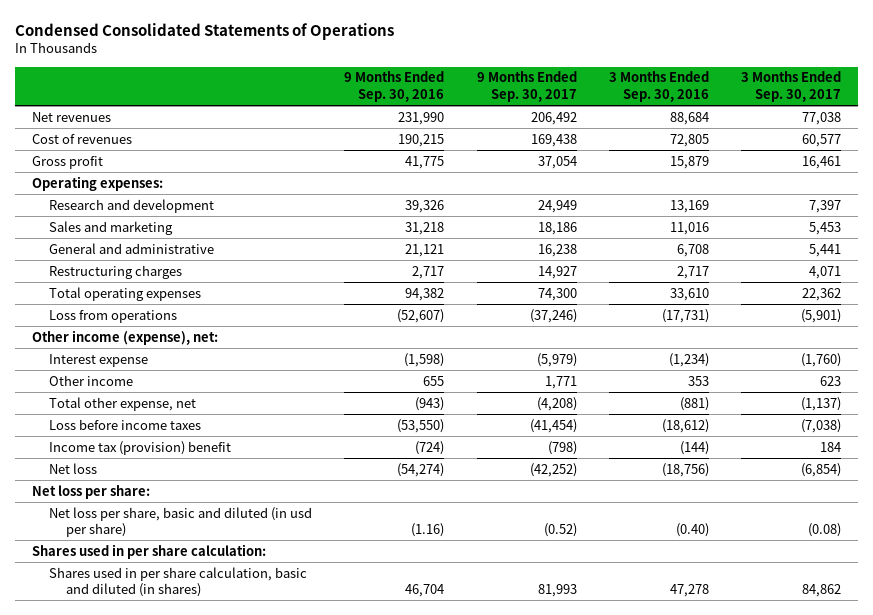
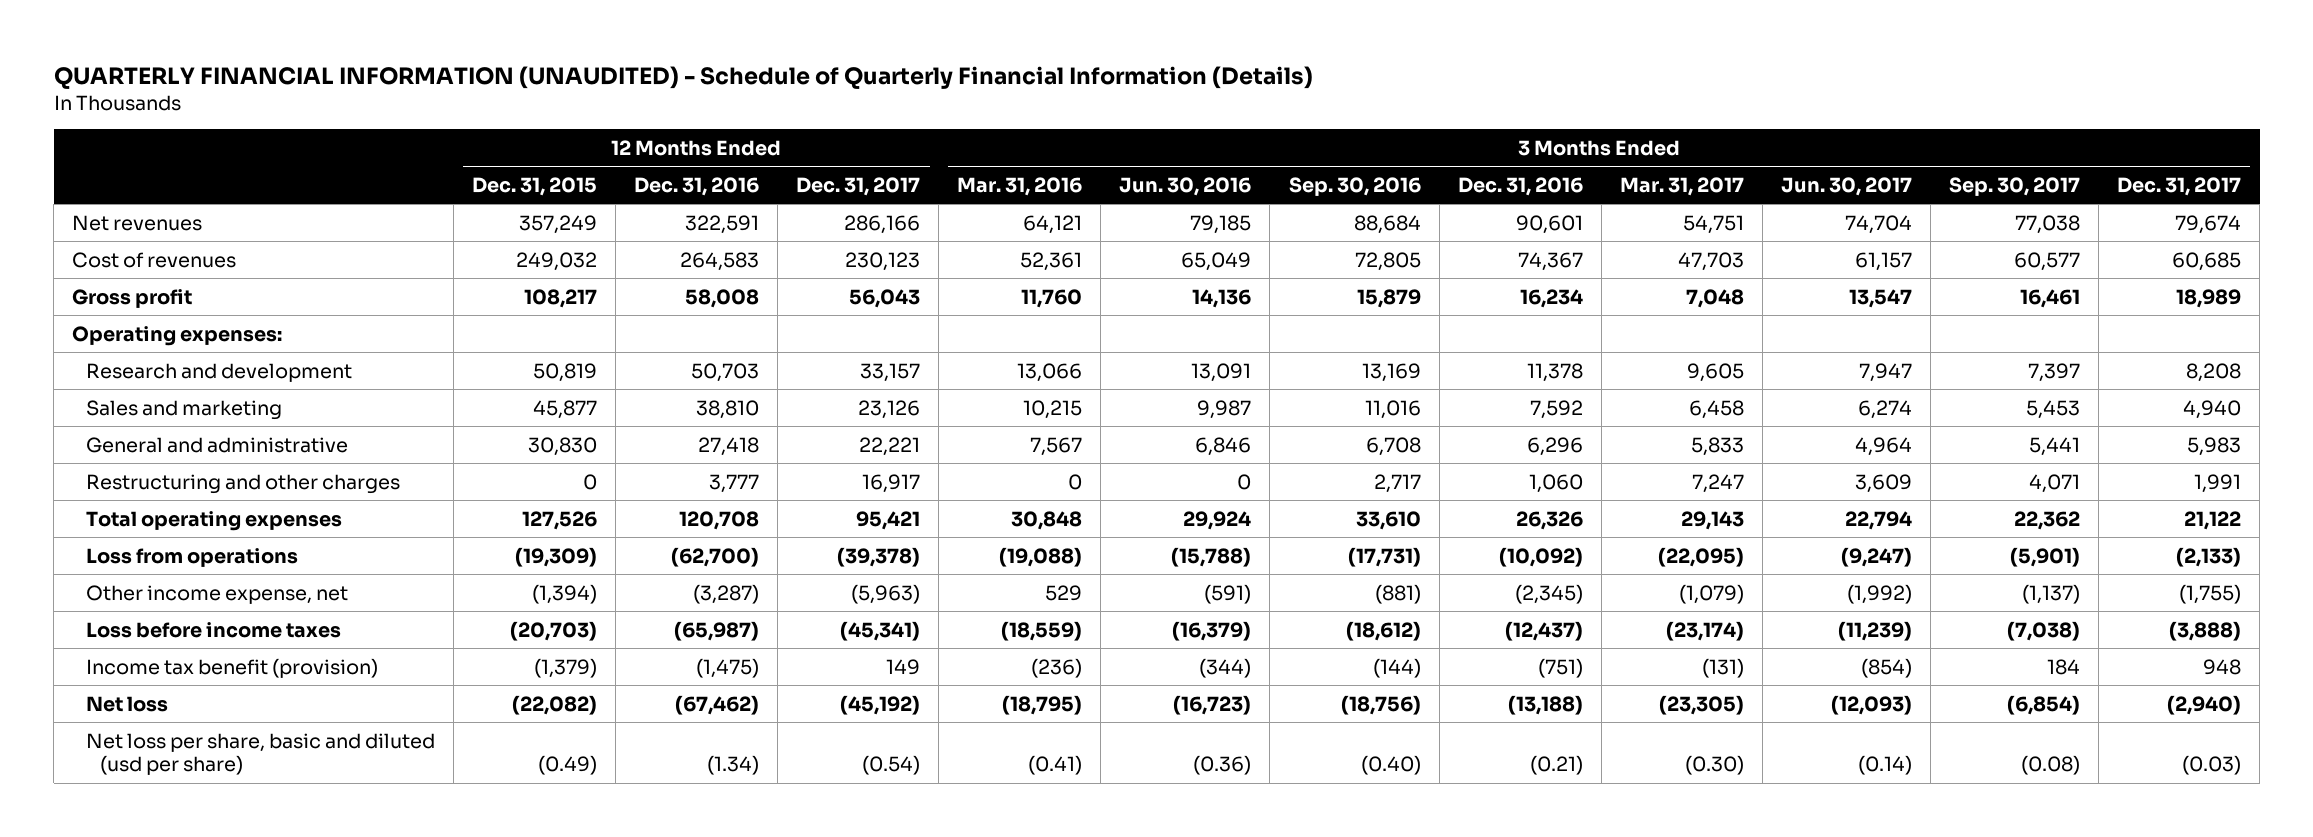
- Condensed Consolidated Statements of Operations
+ QUARTERLY FINANCIAL INFORMATION (UNAUDITED) - Schedule of Quarterly Financial Information (Details)
- | 9 Months Ended Sep. 30, 2016 | 9 Months Ended Sep. 30, 2017 | 3 Months Ended Sep. 30, 2016 | 3 Months Ended Sep. 30, 2017
+ | 12 Months Ended Dec. 31, 2015 | 12 Months Ended Dec. 31, 2016 | 12 Months Ended Dec. 31, 2017 | 3 Months Ended Mar. 31, 2016 | 3 Months Ended Jun. 30, 2016 | 3 Months Ended Sep. 30, 2016 | 3 Months Ended Dec. 31, 2016 | 3 Months Ended Mar. 31, 2017 | 3 Months Ended Jun. 30, 2017 | 3 Months Ended Sep. 30, 2017 | 3 Months Ended Dec. 31, 2017
- Restructuring charges | 2,717 | 14,927 | 2,717 | 4,071
+ Restructuring and other charges | 0 | 3,777 | 16,917 | 0 | 0 | 2,717 | 1,060 | 7,247 | 3,609 | 4,071 | 1,991
- Other income (expense), net:
- Interest expense | (1,598) | (5,979) | (1,234) | (1,760)
- Other income | 655 | 1,771 | 353 | 623
- Total other expense, net | (943) | (4,208) | (881) | (1,137)
+ Other income expense, net | (1,394) | (3,287) | (5,963) | 529 | (591) | (881) | (2,345) | (1,079) | (1,992) | (1,137) | (1,755)
- Income tax (provision) benefit | (724) | (798) | (144) | 184
+ Income tax benefit (provision) | (1,379) | (1,475) | 149 | (236) | (344) | (144) | (751) | (131) | (854) | 184 | 948
- Net loss per share:
- Net loss per share, basic and diluted (in usd per share) | (1.16) | (0.52) | (0.40) | (0.08)
- Shares used in per share calculation:
- Shares used in per share calculation, basic and diluted (in shares) | 46,704 | 81,993 | 47,278 | 84,862
+ Net loss per share, basic and diluted (usd per share) | (0.49) | (1.34) | (0.54) | (0.41) | (0.36) | (0.40) | (0.21) | (0.30) | (0.14) | (0.08) | (0.03)

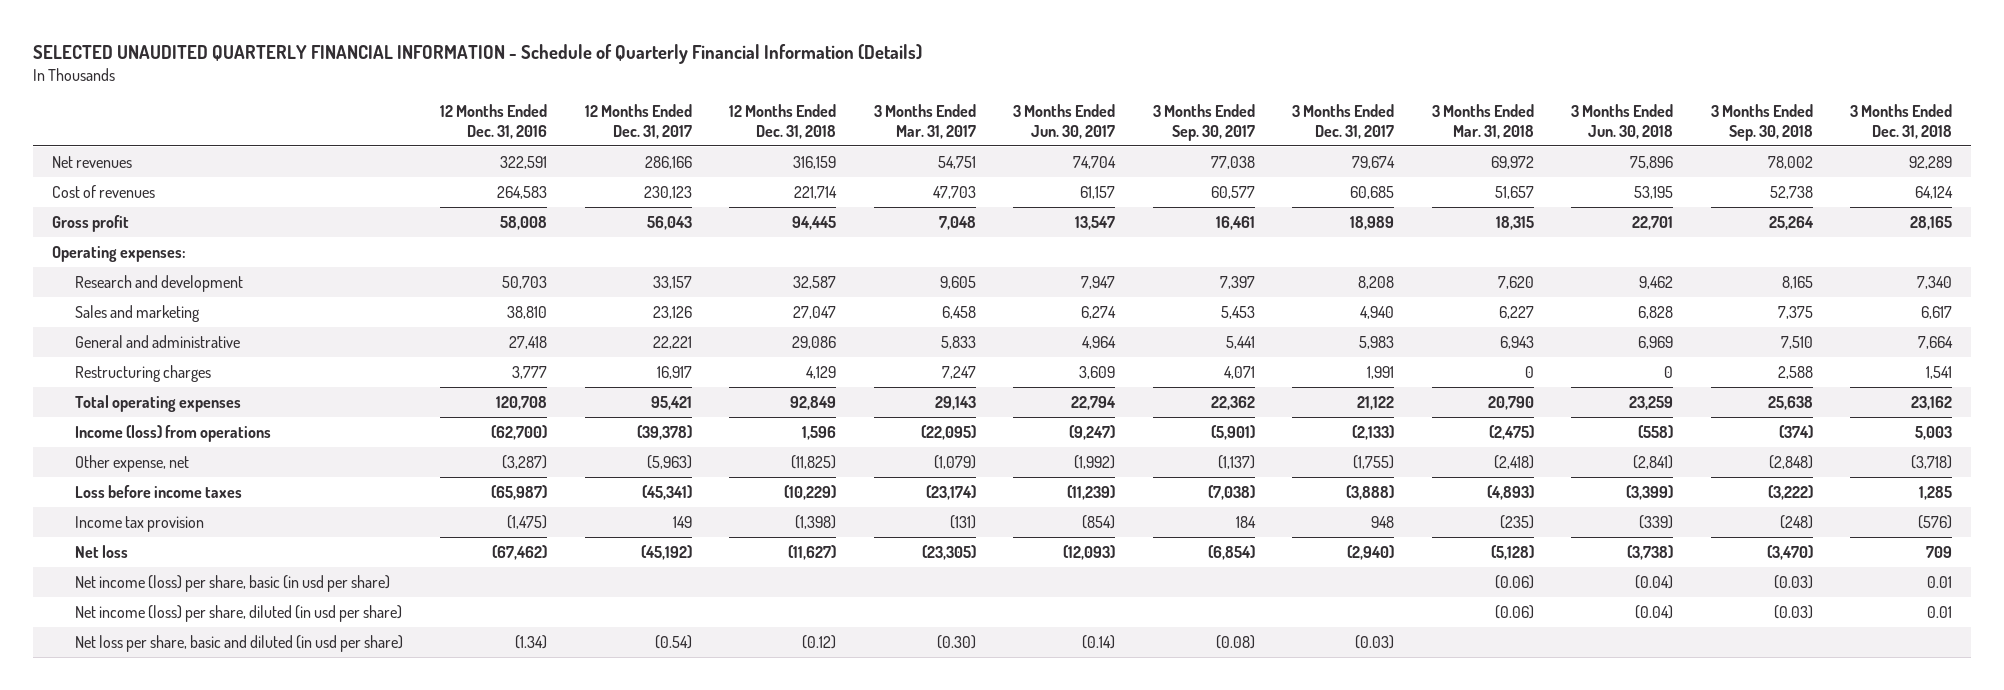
- QUARTERLY FINANCIAL INFORMATION (UNAUDITED) - Schedule of Quarterly Financial Information (Details)
+ SELECTED UNAUDITED QUARTERLY FINANCIAL INFORMATION - Schedule of Quarterly Financial Information (Details)
- | 12 Months Ended Dec. 31, 2015 | 12 Months Ended Dec. 31, 2016 | 12 Months Ended Dec. 31, 2017 | 3 Months Ended Mar. 31, 2016 | 3 Months Ended Jun. 30, 2016 | 3 Months Ended Sep. 30, 2016 | 3 Months Ended Dec. 31, 2016 | 3 Months Ended Mar. 31, 2017 | 3 Months Ended Jun. 30, 2017 | 3 Months Ended Sep. 30, 2017 | 3 Months Ended Dec. 31, 2017
+ | 12 Months Ended Dec. 31, 2016 | 12 Months Ended Dec. 31, 2017 | 12 Months Ended Dec. 31, 2018 | 3 Months Ended Mar. 31, 2017 | 3 Months Ended Jun. 30, 2017 | 3 Months Ended Sep. 30, 2017 | 3 Months Ended Dec. 31, 2017 | 3 Months Ended Mar. 31, 2018 | 3 Months Ended Jun. 30, 2018 | 3 Months Ended Sep. 30, 2018 | 3 Months Ended Dec. 31, 2018
- Restructuring and other charges | 0 | 3,777 | 16,917 | 0 | 0 | 2,717 | 1,060 | 7,247 | 3,609 | 4,071 | 1,991
+ Restructuring charges | 3,777 | 16,917 | 4,129 | 7,247 | 3,609 | 4,071 | 1,991 | 0 | 0 | 2,588 | 1,541
- Loss from operations | (19,309) | (62,700) | (39,378) | (19,088) | (15,788) | (17,731) | (10,092) | (22,095) | (9,247) | (5,901) | (2,133)
- Other income expense, net | (1,394) | (3,287) | (5,963) | 529 | (591) | (881) | (2,345) | (1,079) | (1,992) | (1,137) | (1,755)
+ Income (loss) from operations | (62,700) | (39,378) | 1,596 | (22,095) | (9,247) | (5,901) | (2,133) | (2,475) | (558) | (374) | 5,003
+ Other expense, net | (3,287) | (5,963) | (11,825) | (1,079) | (1,992) | (1,137) | (1,755) | (2,418) | (2,841) | (2,848) | (3,718)
- Income tax benefit (provision) | (1,379) | (1,475) | 149 | (236) | (344) | (144) | (751) | (131) | (854) | 184 | 948
+ Income tax provision | (1,475) | 149 | (1,398) | (131) | (854) | 184 | 948 | (235) | (339) | (248) | (576)
- Net loss per share, basic and diluted (usd per share) | (0.49) | (1.34) | (0.54) | (0.41) | (0.36) | (0.40) | (0.21) | (0.30) | (0.14) | (0.08) | (0.03)
+ Net income (loss) per share, basic (in usd per share) | | | | | | | | (0.06) | (0.04) | (0.03) | 0.01
+ Net income (loss) per share, diluted (in usd per share) | | | | | | | | (0.06) | (0.04) | (0.03) | 0.01
+ Net loss per share, basic and diluted (in usd per share) | (1.34) | (0.54) | (0.12) | (0.30) | (0.14) | (0.08) | (0.03) | | | |

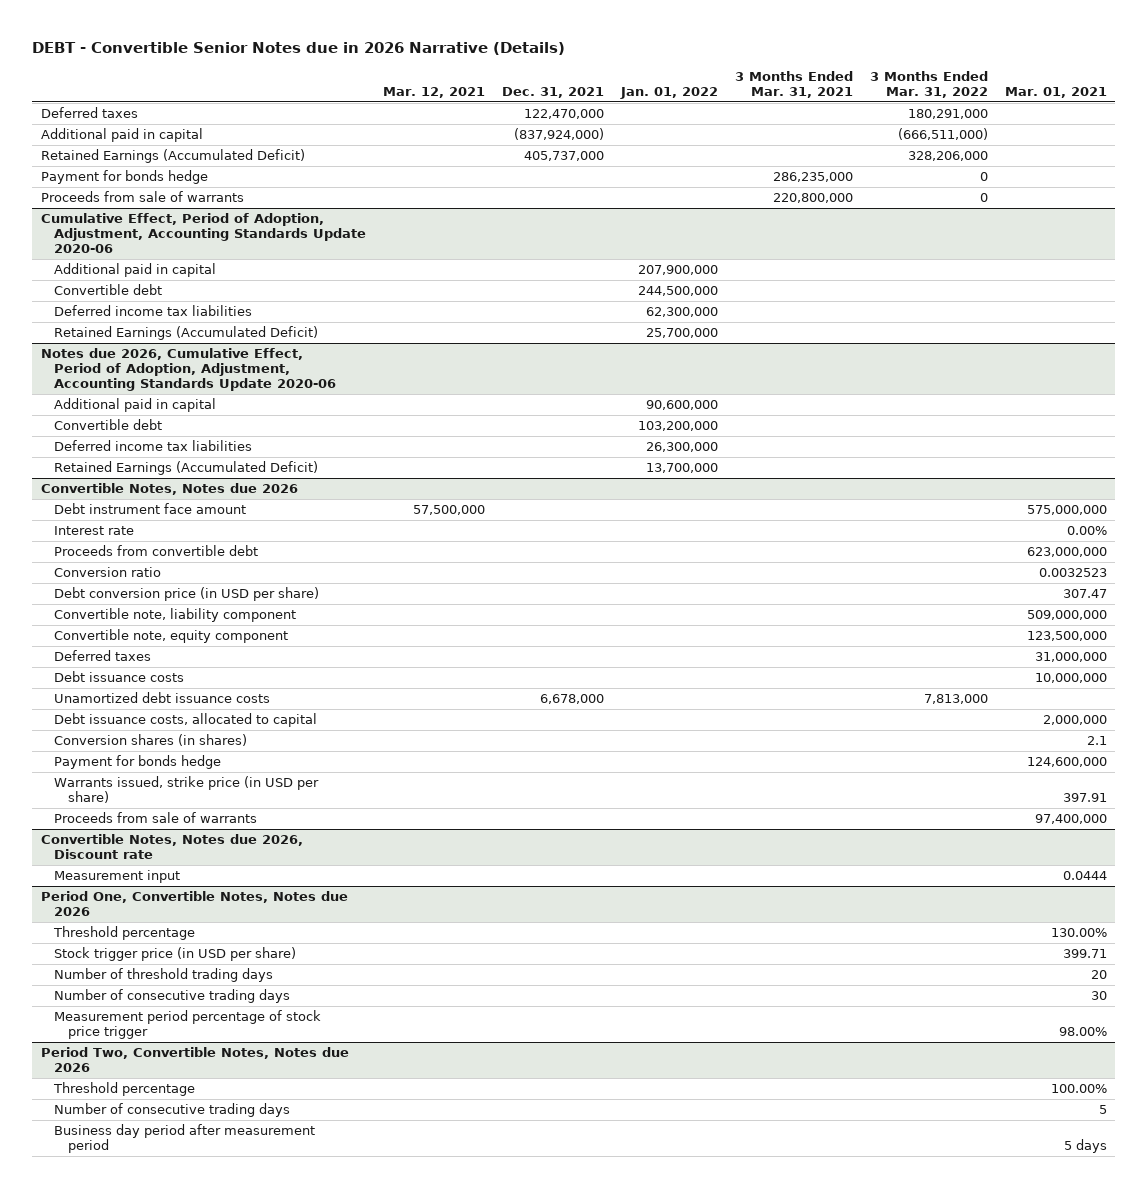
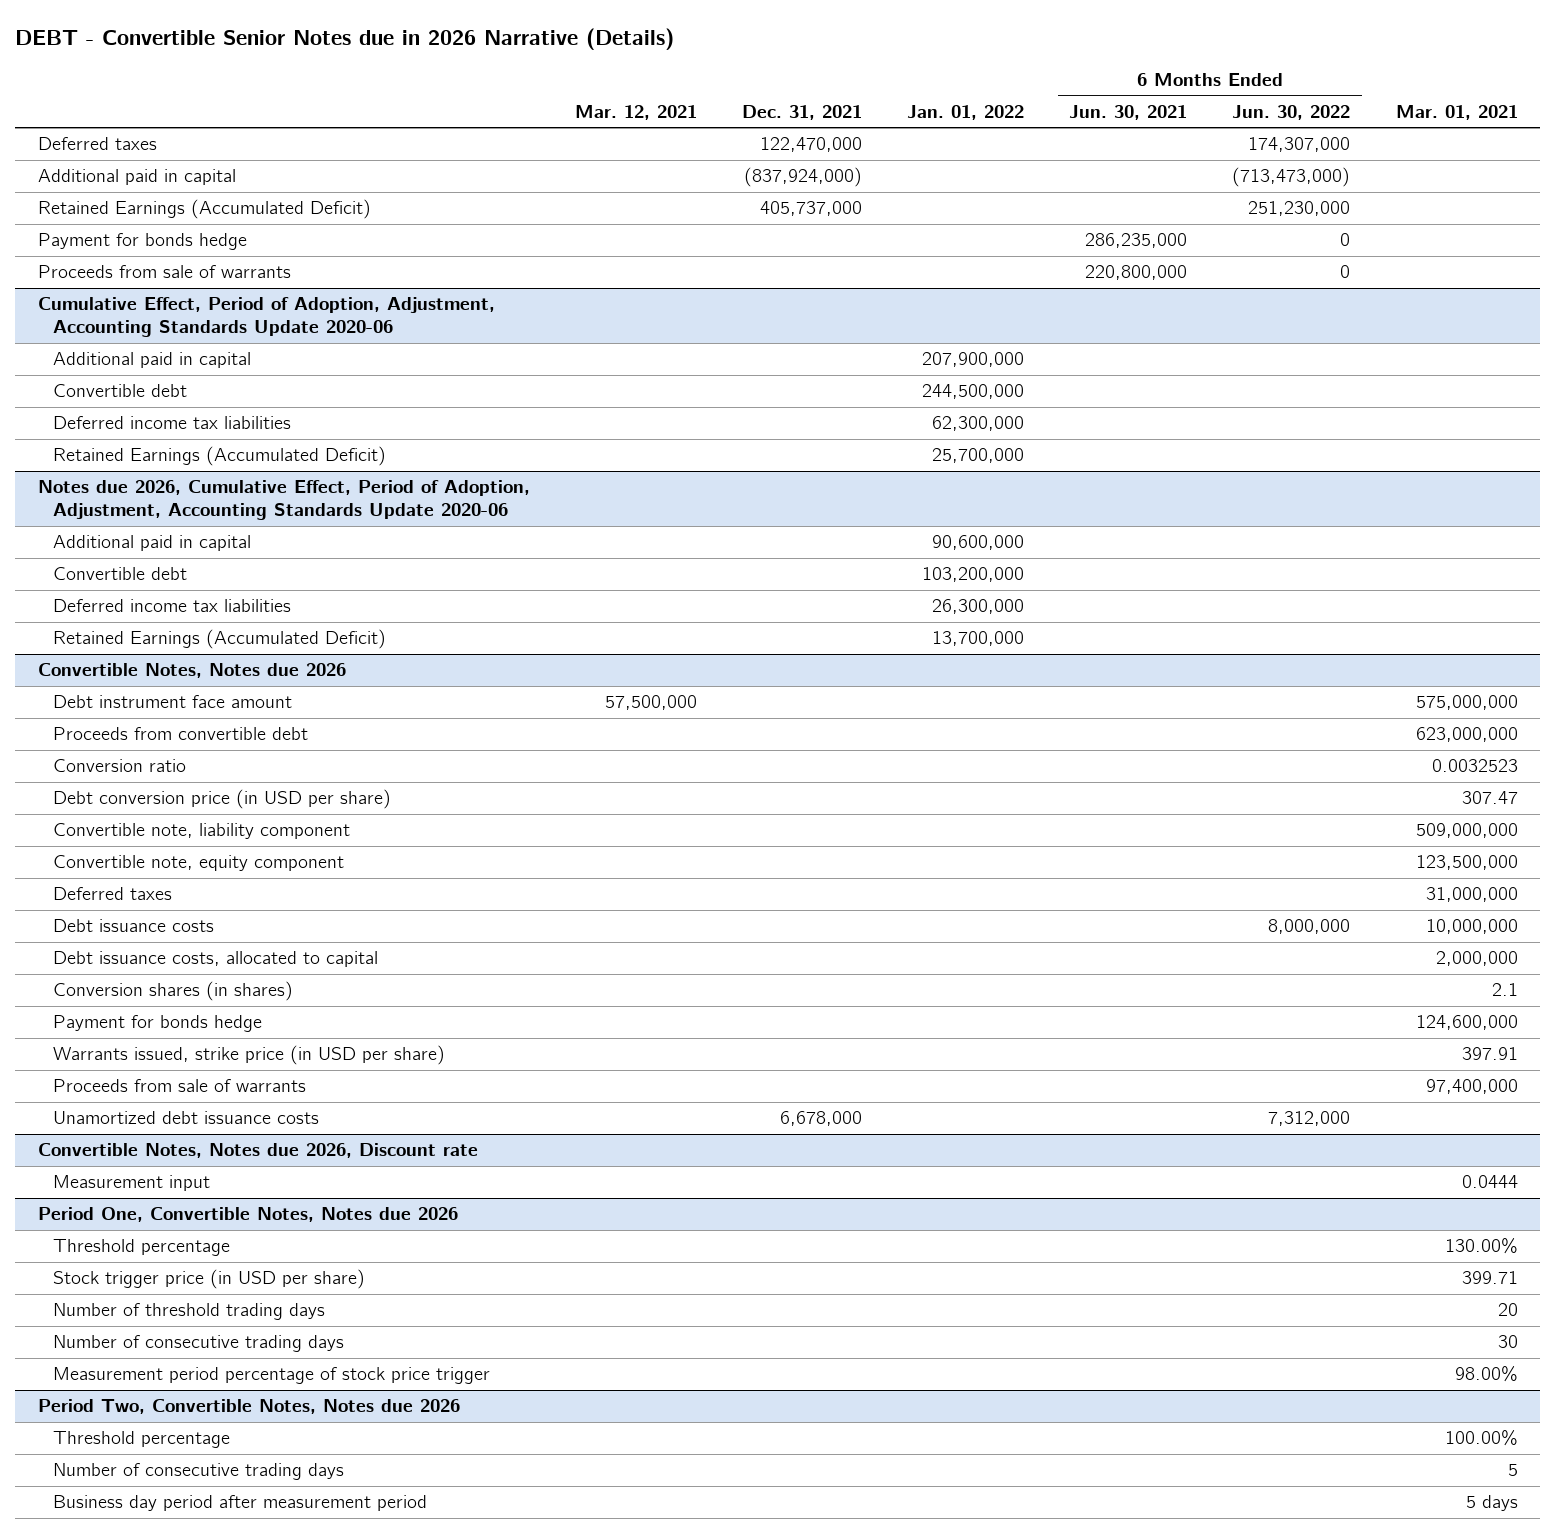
- | Mar. 12, 2021 | Dec. 31, 2021 | Jan. 01, 2022 | 3 Months Ended Mar. 31, 2021 | 3 Months Ended Mar. 31, 2022 | Mar. 01, 2021
+ | Mar. 12, 2021 | Dec. 31, 2021 | Jan. 01, 2022 | 6 Months Ended Jun. 30, 2021 | 6 Months Ended Jun. 30, 2022 | Mar. 01, 2021
@ Convertible Notes, Notes due 2026
- Interest rate | | | | | | 0.00%
moved down: Unamortized debt issuance costs | | 6,678,000 | | | 7,312,000 |

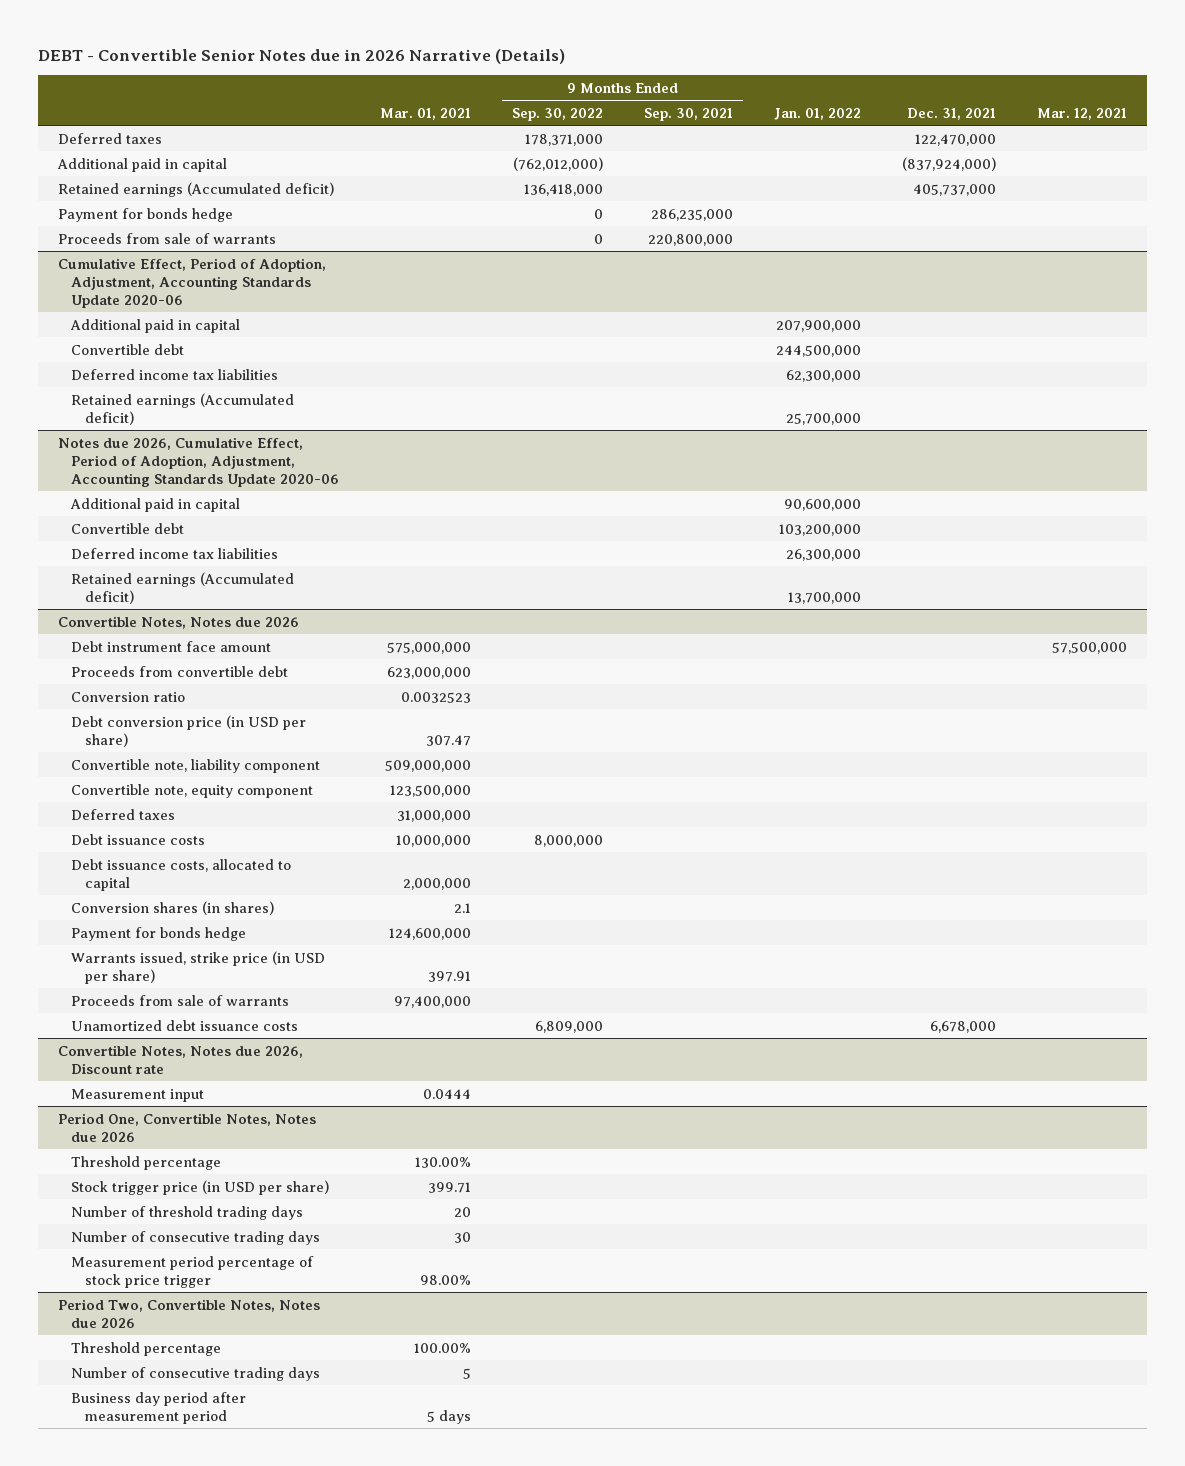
- | Mar. 12, 2021 | Dec. 31, 2021 | Jan. 01, 2022 | 6 Months Ended Jun. 30, 2021 | 6 Months Ended Jun. 30, 2022 | Mar. 01, 2021
+ | Mar. 01, 2021 | 9 Months Ended Sep. 30, 2022 | 9 Months Ended Sep. 30, 2021 | Jan. 01, 2022 | Dec. 31, 2021 | Mar. 12, 2021
- Retained Earnings (Accumulated Deficit) | | 405,737,000 | | | 251,230,000 |
+ Retained earnings (Accumulated deficit) | | 136,418,000 | | | 405,737,000 |
@ Cumulative Effect, Period of Adoption, Adjustment, Accounting Standards Update 2020-06
- Retained Earnings (Accumulated Deficit) | | | 25,700,000 | | |
+ Retained earnings (Accumulated deficit) | | | | 25,700,000 | |
@ Notes due 2026, Cumulative Effect, Period of Adoption, Adjustment, Accounting Standards Update 2020-06
- Retained Earnings (Accumulated Deficit) | | | 13,700,000 | | |
+ Retained earnings (Accumulated deficit) | | | | 13,700,000 | |

